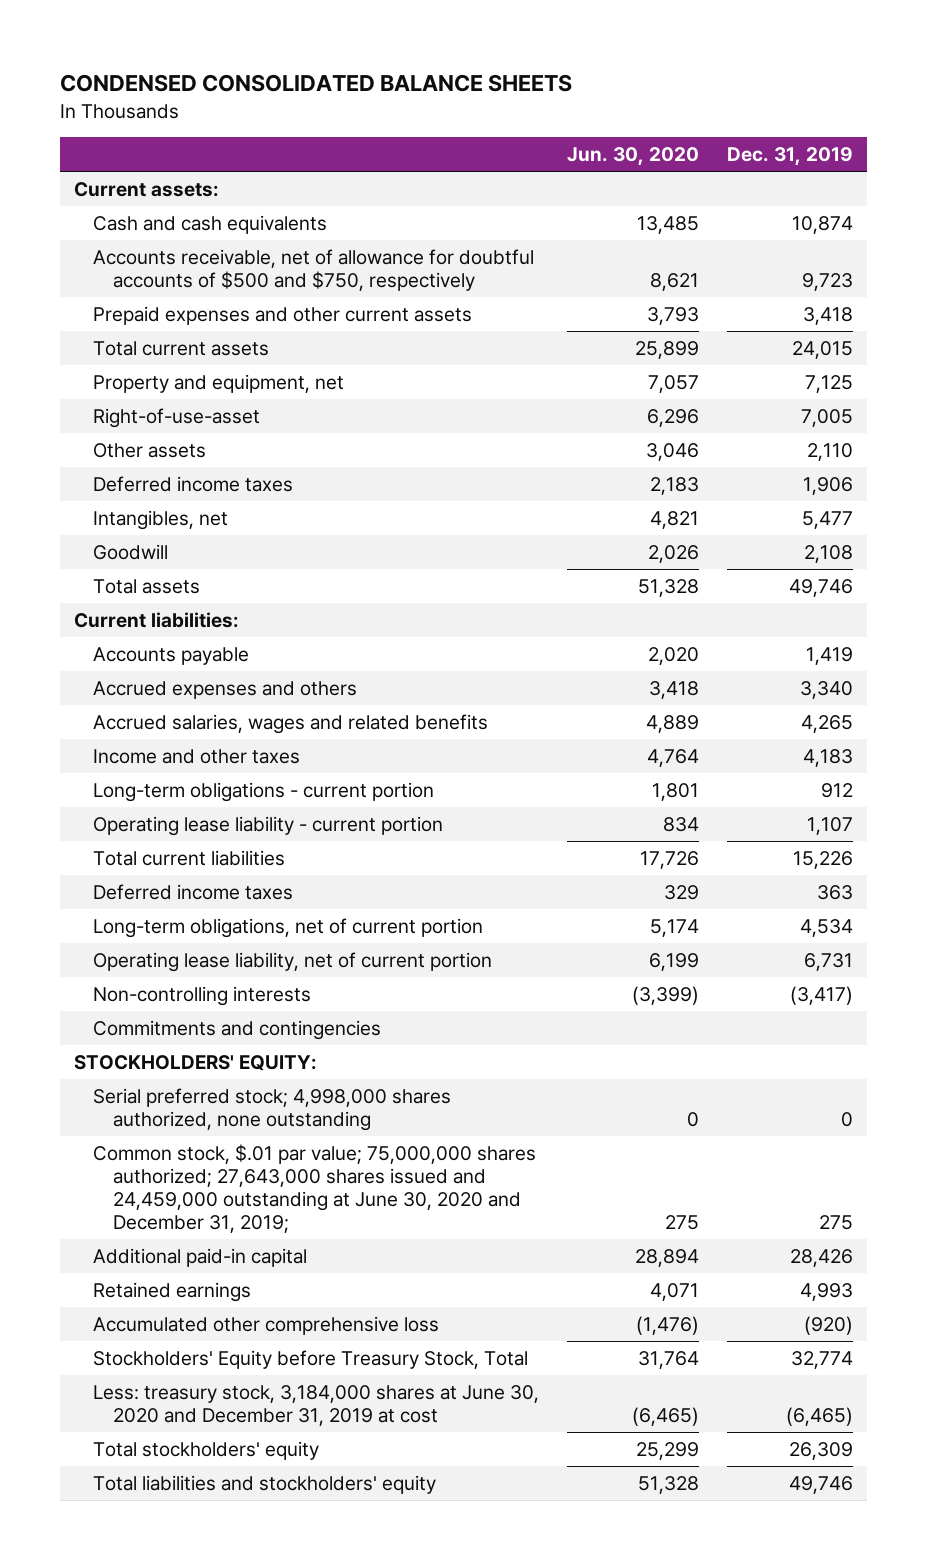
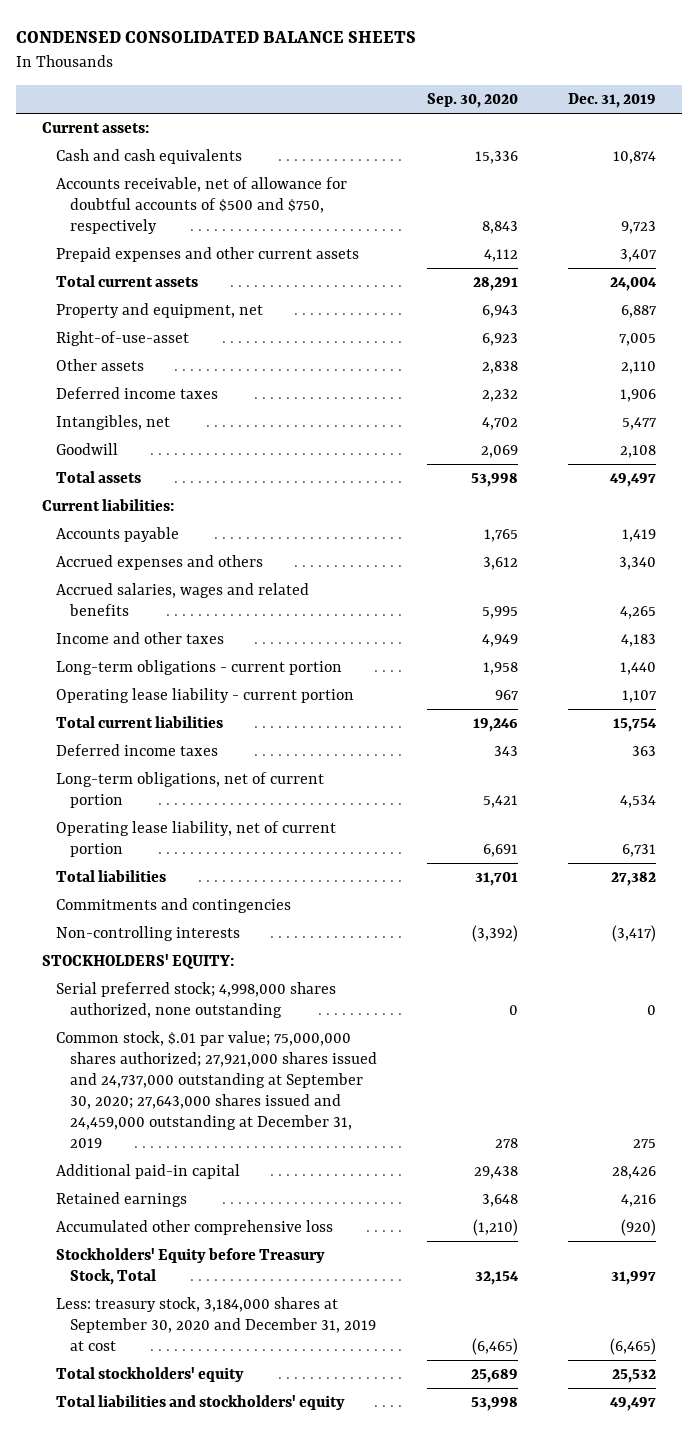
- | Jun. 30, 2020 | Dec. 31, 2019
+ | Sep. 30, 2020 | Dec. 31, 2019
- Prepaid expenses and other current assets | 3,793 | 3,418
- Total current assets | 25,899 | 24,015
- Property and equipment, net | 7,057 | 7,125
+ Prepaid expenses and other current assets | 4,112 | 3,407
+ Total current assets | 28,291 | 24,004
+ Property and equipment, net | 6,943 | 6,887
- Total assets | 51,328 | 49,746
+ Total assets | 53,998 | 49,497
- Long-term obligations - current portion | 1,801 | 912
+ Long-term obligations - current portion | 1,958 | 1,440
- Total current liabilities | 17,726 | 15,226
+ Total current liabilities | 19,246 | 15,754
+ Total liabilities | 31,701 | 27,382
moved down: Non-controlling interests | (3,392) | (3,417)
- Common stock, $.01 par value; 75,000,000 shares authorized; 27,643,000 shares issued and 24,459,000 outstanding at June 30, 2020 and December 31, 2019; | 275 | 275
+ Common stock, $.01 par value; 75,000,000 shares authorized; 27,921,000 shares issued and 24,737,000 outstanding at September 30, 2020; 27,643,000 shares issued and 24,459,000 outstanding at December 31, 2019 | 278 | 275
- Retained earnings | 4,071 | 4,993
+ Retained earnings | 3,648 | 4,216
- Stockholders' Equity before Treasury Stock, Total | 31,764 | 32,774
- Less: treasury stock, 3,184,000 shares at June 30, 2020 and December 31, 2019 at cost | (6,465) | (6,465)
- Total stockholders' equity | 25,299 | 26,309
- Total liabilities and stockholders' equity | 51,328 | 49,746
+ Stockholders' Equity before Treasury Stock, Total | 32,154 | 31,997
+ Less: treasury stock, 3,184,000 shares at September 30, 2020 and December 31, 2019 at cost | (6,465) | (6,465)
+ Total stockholders' equity | 25,689 | 25,532
+ Total liabilities and stockholders' equity | 53,998 | 49,497

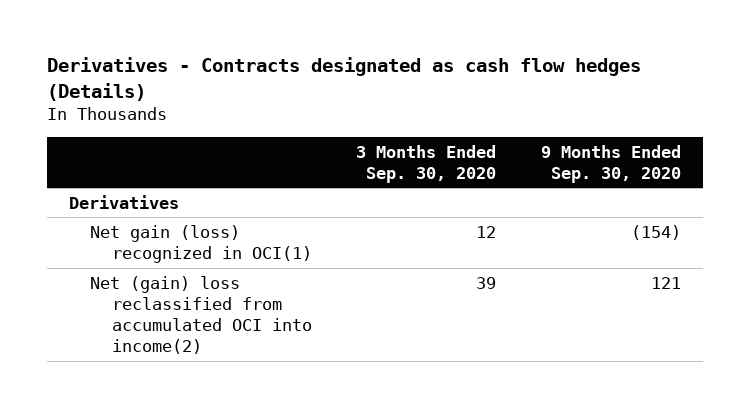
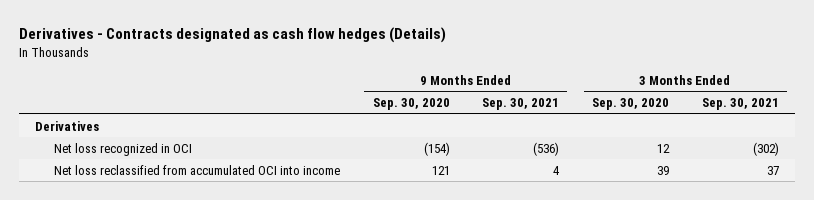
- | 3 Months Ended Sep. 30, 2020 | 9 Months Ended Sep. 30, 2020
+ | 9 Months Ended Sep. 30, 2020 | 9 Months Ended Sep. 30, 2021 | 3 Months Ended Sep. 30, 2020 | 3 Months Ended Sep. 30, 2021
- Net gain (loss) recognized in OCI(1) | 12 | (154)
- Net (gain) loss reclassified from accumulated OCI into income(2) | 39 | 121
+ Net loss recognized in OCI | (154) | (536) | 12 | (302)
+ Net loss reclassified from accumulated OCI into income | 121 | 4 | 39 | 37

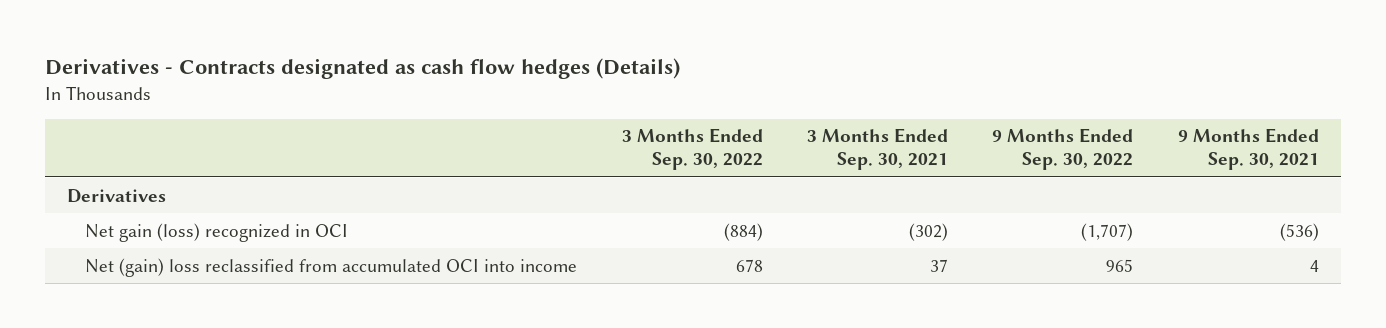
- | 9 Months Ended Sep. 30, 2020 | 9 Months Ended Sep. 30, 2021 | 3 Months Ended Sep. 30, 2020 | 3 Months Ended Sep. 30, 2021
+ | 3 Months Ended Sep. 30, 2022 | 3 Months Ended Sep. 30, 2021 | 9 Months Ended Sep. 30, 2022 | 9 Months Ended Sep. 30, 2021
- Net loss recognized in OCI | (154) | (536) | 12 | (302)
- Net loss reclassified from accumulated OCI into income | 121 | 4 | 39 | 37
+ Net gain (loss) recognized in OCI | (884) | (302) | (1,707) | (536)
+ Net (gain) loss reclassified from accumulated OCI into income | 678 | 37 | 965 | 4

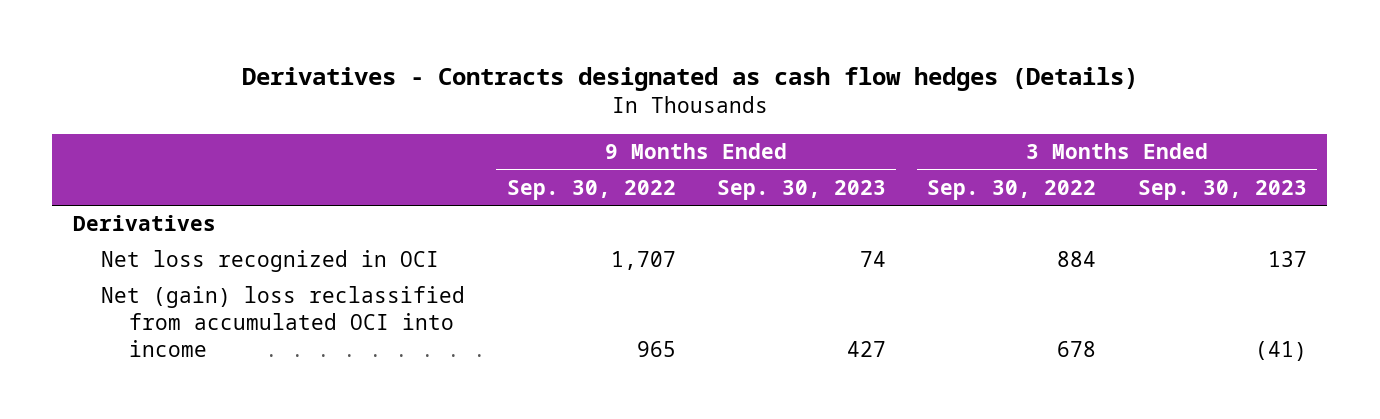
- | 3 Months Ended Sep. 30, 2022 | 3 Months Ended Sep. 30, 2021 | 9 Months Ended Sep. 30, 2022 | 9 Months Ended Sep. 30, 2021
+ | 9 Months Ended Sep. 30, 2022 | 9 Months Ended Sep. 30, 2023 | 3 Months Ended Sep. 30, 2022 | 3 Months Ended Sep. 30, 2023
- Net gain (loss) recognized in OCI | (884) | (302) | (1,707) | (536)
+ Net loss recognized in OCI | 1,707 | 74 | 884 | 137

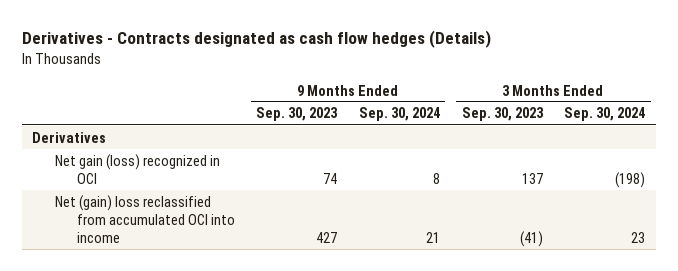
- | 9 Months Ended Sep. 30, 2022 | 9 Months Ended Sep. 30, 2023 | 3 Months Ended Sep. 30, 2022 | 3 Months Ended Sep. 30, 2023
+ | 9 Months Ended Sep. 30, 2023 | 9 Months Ended Sep. 30, 2024 | 3 Months Ended Sep. 30, 2023 | 3 Months Ended Sep. 30, 2024
- Net loss recognized in OCI | 1,707 | 74 | 884 | 137
+ Net gain (loss) recognized in OCI | 74 | 8 | 137 | (198)

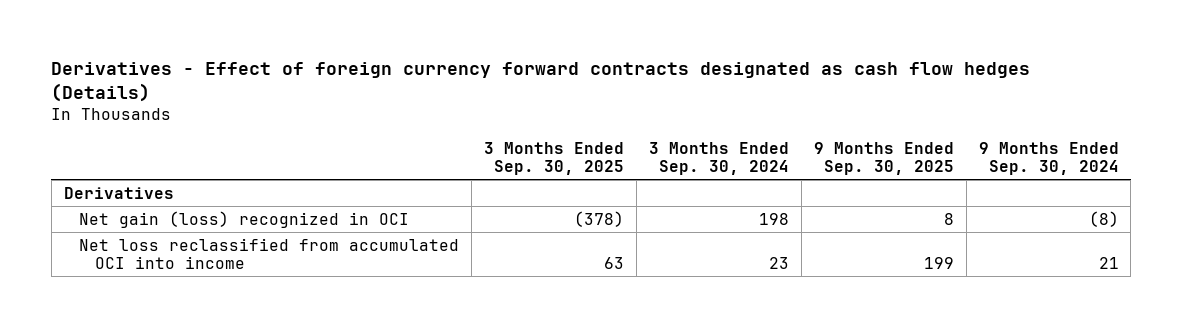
- Derivatives - Contracts designated as cash flow hedges (Details)
+ Derivatives - Effect of foreign currency forward contracts designated as cash flow hedges (Details)
- | 9 Months Ended Sep. 30, 2023 | 9 Months Ended Sep. 30, 2024 | 3 Months Ended Sep. 30, 2023 | 3 Months Ended Sep. 30, 2024
+ | 3 Months Ended Sep. 30, 2025 | 3 Months Ended Sep. 30, 2024 | 9 Months Ended Sep. 30, 2025 | 9 Months Ended Sep. 30, 2024
- Net gain (loss) recognized in OCI | 74 | 8 | 137 | (198)
- Net (gain) loss reclassified from accumulated OCI into income | 427 | 21 | (41) | 23
+ Net gain (loss) recognized in OCI | (378) | 198 | 8 | (8)
+ Net loss reclassified from accumulated OCI into income | 63 | 23 | 199 | 21

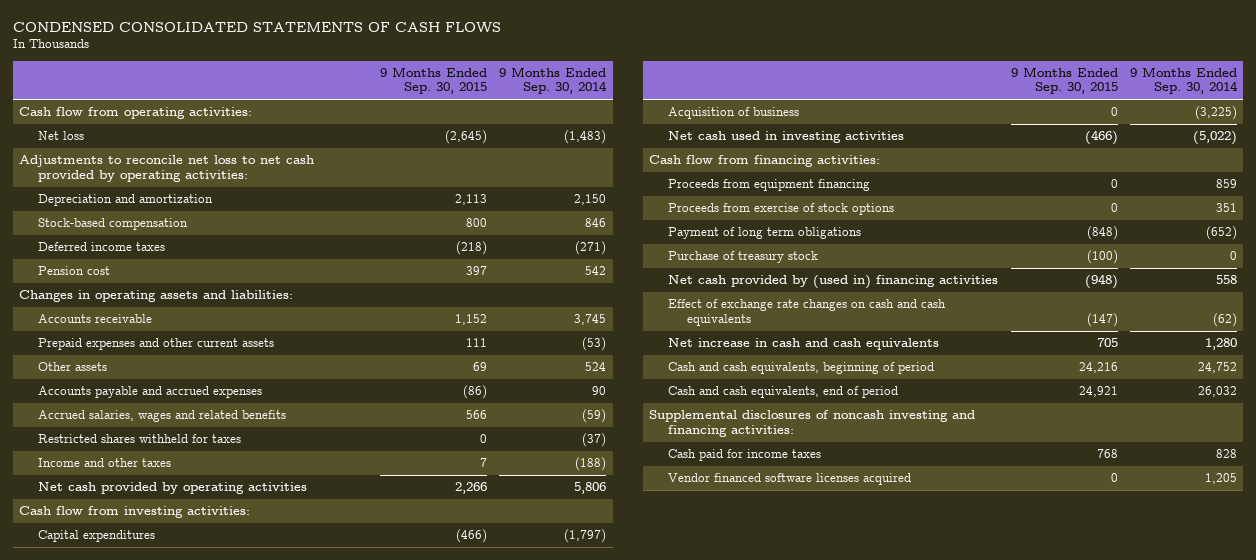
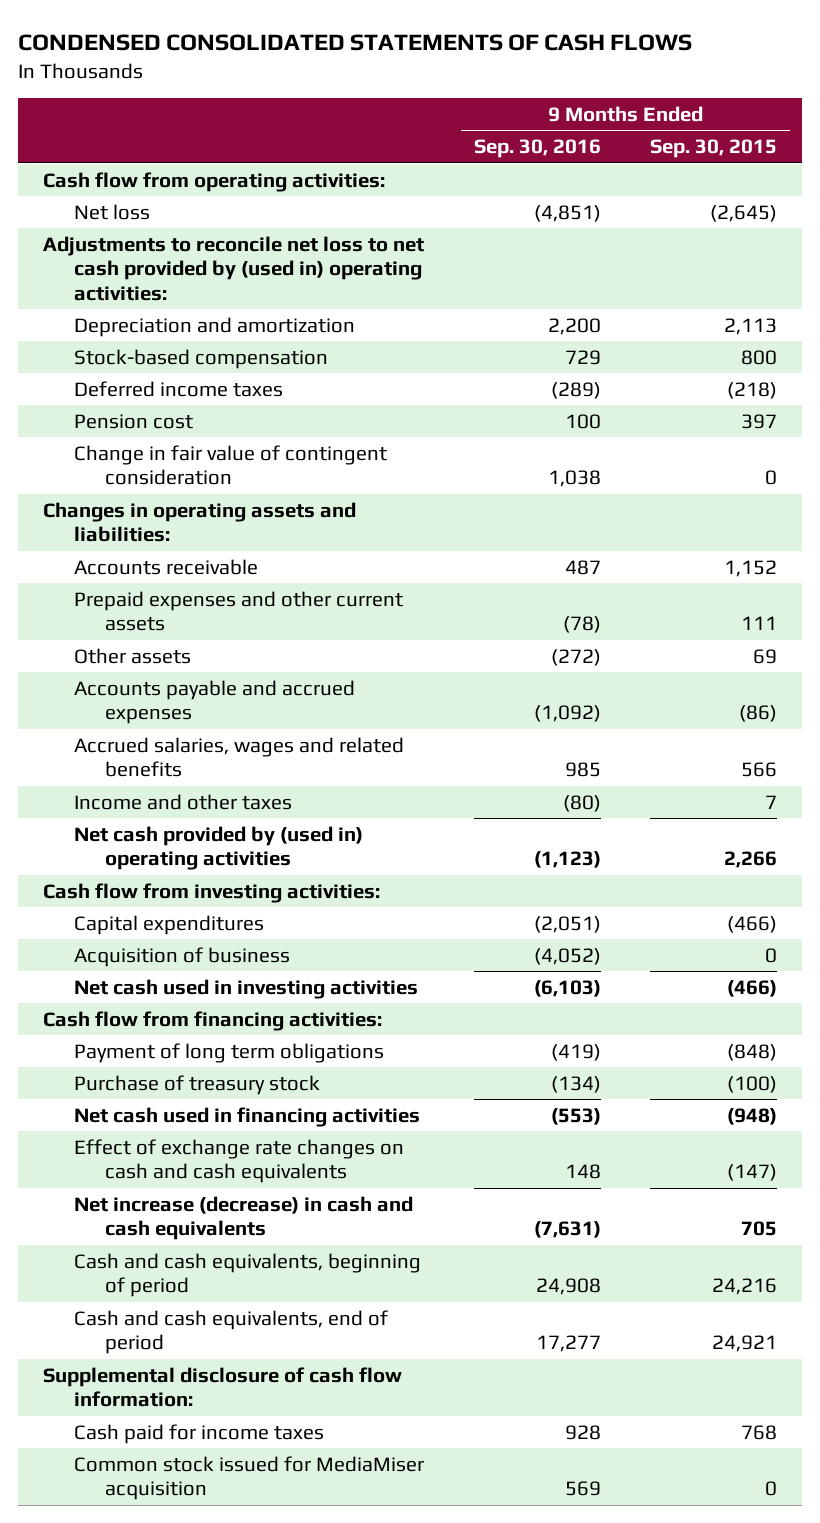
- | 9 Months Ended Sep. 30, 2015 | 9 Months Ended Sep. 30, 2014
+ | 9 Months Ended Sep. 30, 2016 | 9 Months Ended Sep. 30, 2015
- Adjustments to reconcile net loss to net cash provided by operating activities:
+ Adjustments to reconcile net loss to net cash provided by (used in) operating activities:
+ Change in fair value of contingent consideration | 1,038 | 0
- Restricted shares withheld for taxes | 0 | (37)
- Net cash provided by operating activities | 2,266 | 5,806
+ Net cash provided by (used in) operating activities | (1,123) | 2,266
- Proceeds from equipment financing | 0 | 859
- Proceeds from exercise of stock options | 0 | 351
- Net cash provided by (used in) financing activities | (948) | 558
+ Net cash used in financing activities | (553) | (948)
- Net increase in cash and cash equivalents | 705 | 1,280
+ Net increase (decrease) in cash and cash equivalents | (7,631) | 705
- Supplemental disclosures of noncash investing and financing activities:
+ Supplemental disclosure of cash flow information:
- Vendor financed software licenses acquired | 0 | 1,205
+ Common stock issued for MediaMiser acquisition | 569 | 0

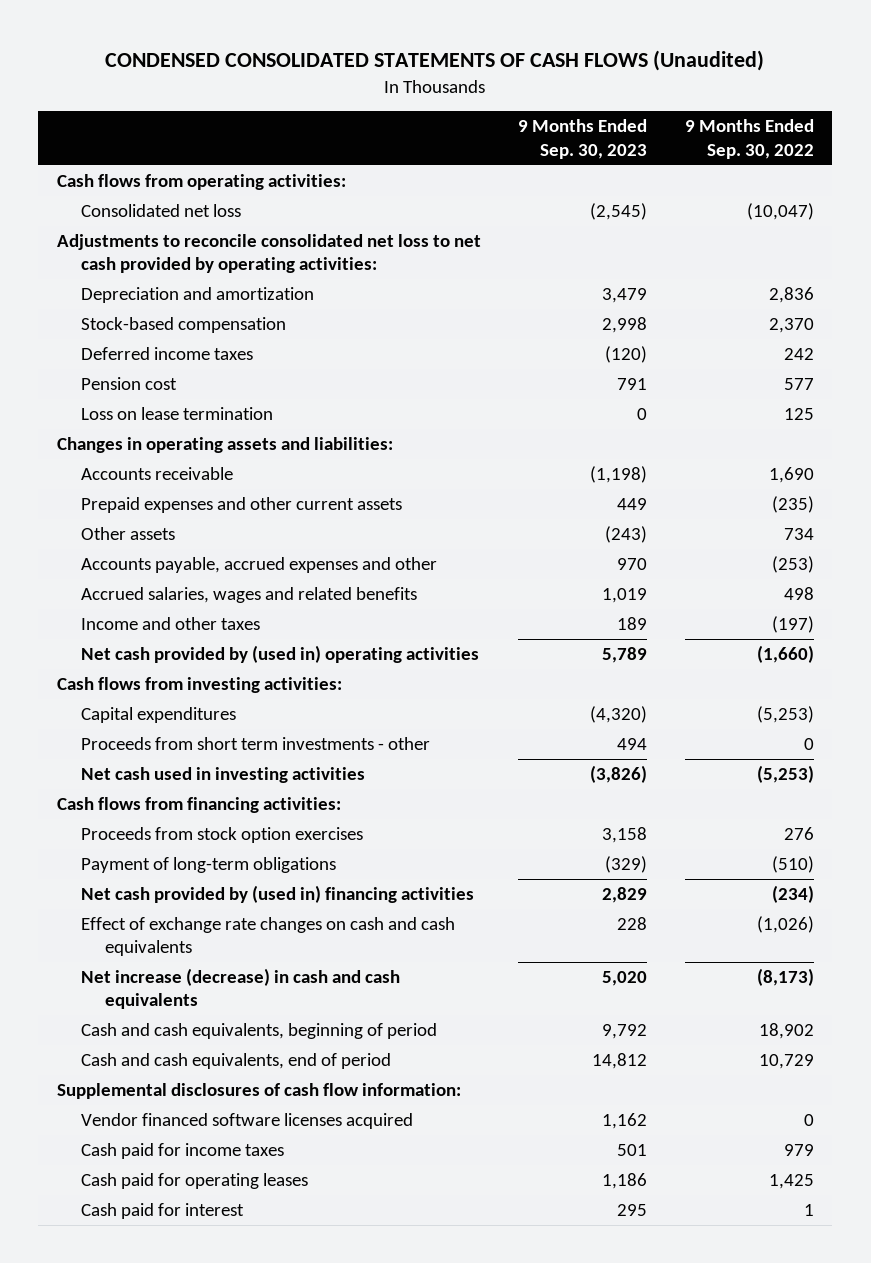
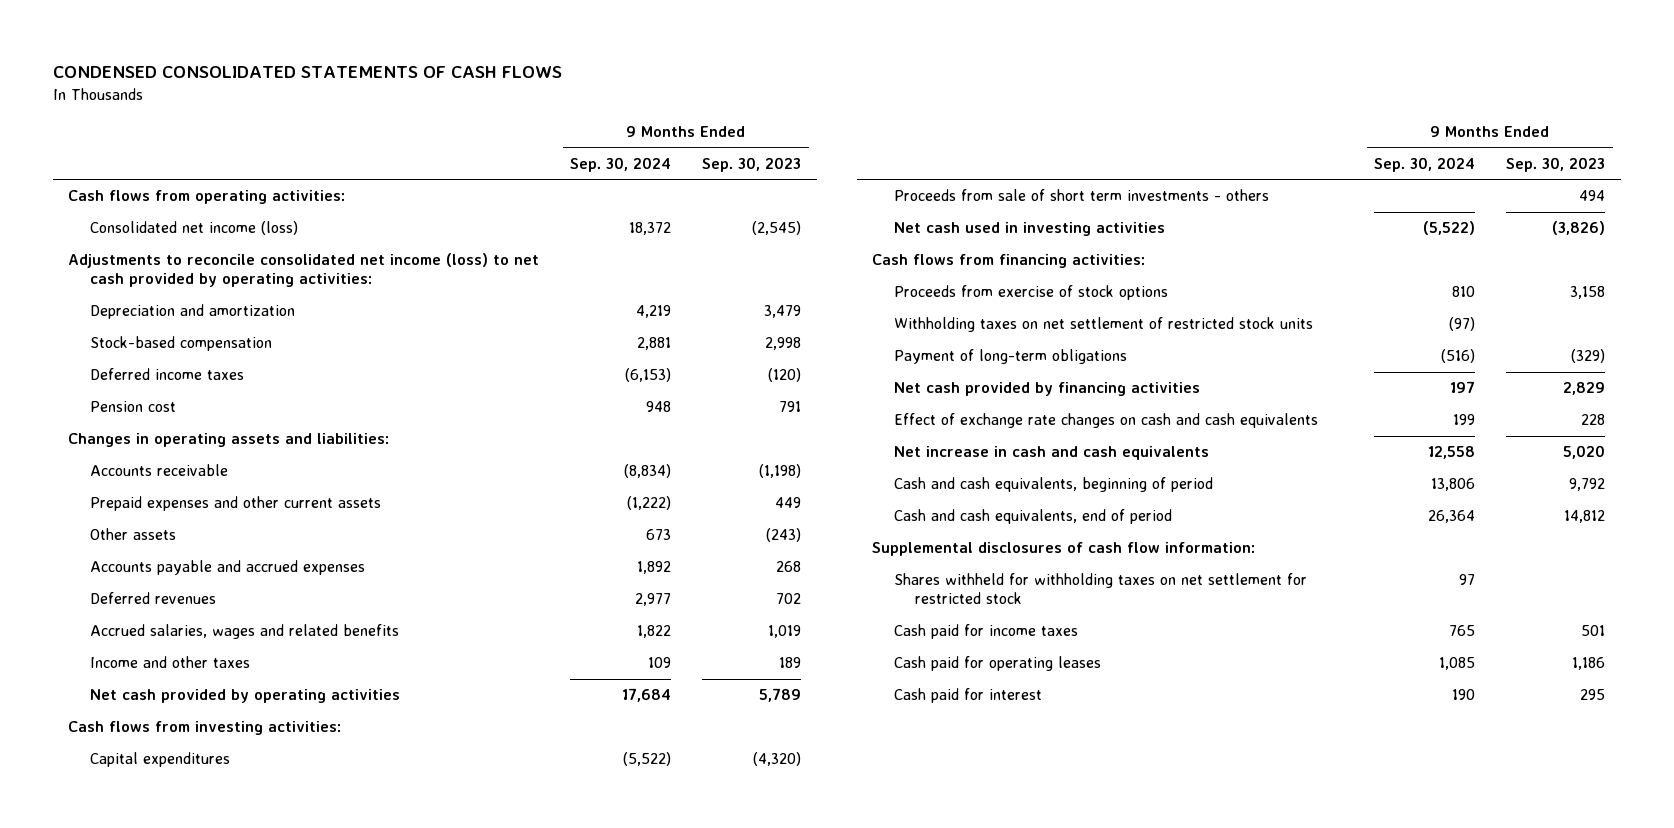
- CONDENSED CONSOLIDATED STATEMENTS OF CASH FLOWS (Unaudited)
+ CONDENSED CONSOLIDATED STATEMENTS OF CASH FLOWS
- | 9 Months Ended Sep. 30, 2023 | 9 Months Ended Sep. 30, 2022
+ | 9 Months Ended Sep. 30, 2024 | 9 Months Ended Sep. 30, 2023
- Consolidated net loss | (2,545) | (10,047)
- Adjustments to reconcile consolidated net loss to net cash provided by operating activities:
+ Consolidated net income (loss) | 18,372 | (2,545)
+ Adjustments to reconcile consolidated net income (loss) to net cash provided by operating activities:
- Loss on lease termination | 0 | 125
- Accounts payable, accrued expenses and other | 970 | (253)
+ Accounts payable and accrued expenses | 1,892 | 268
+ Deferred revenues | 2,977 | 702
- Net cash provided by (used in) operating activities | 5,789 | (1,660)
+ Net cash provided by operating activities | 17,684 | 5,789
- Proceeds from short term investments - other | 494 | 0
+ Proceeds from sale of short term investments - others | | 494
- Proceeds from stock option exercises | 3,158 | 276
+ Proceeds from exercise of stock options | 810 | 3,158
+ Withholding taxes on net settlement of restricted stock units | (97) |
- Net cash provided by (used in) financing activities | 2,829 | (234)
+ Net cash provided by financing activities | 197 | 2,829
- Net increase (decrease) in cash and cash equivalents | 5,020 | (8,173)
+ Net increase in cash and cash equivalents | 12,558 | 5,020
- Vendor financed software licenses acquired | 1,162 | 0
+ Shares withheld for withholding taxes on net settlement for restricted stock | 97 |

